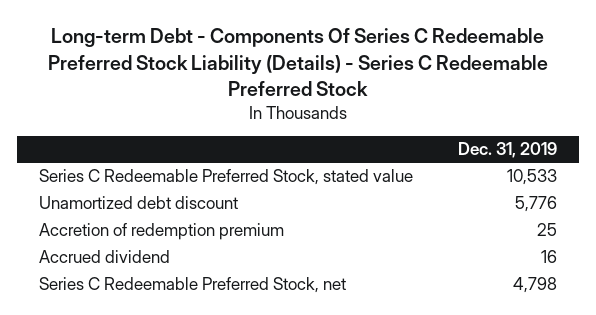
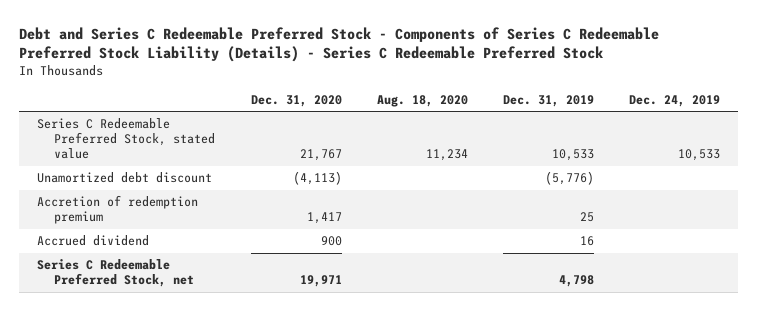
- Long-term Debt - Components Of Series C Redeemable Preferred Stock Liability (Details) - Series C Redeemable Preferred Stock
+ Debt and Series C Redeemable Preferred Stock - Components of Series C Redeemable Preferred Stock Liability (Details) - Series C Redeemable Preferred Stock
- | Dec. 31, 2019
+ | Dec. 31, 2020 | Aug. 18, 2020 | Dec. 31, 2019 | Dec. 24, 2019
- Unamortized debt discount | 5,776
+ Unamortized debt discount | (4,113) | | (5,776) |

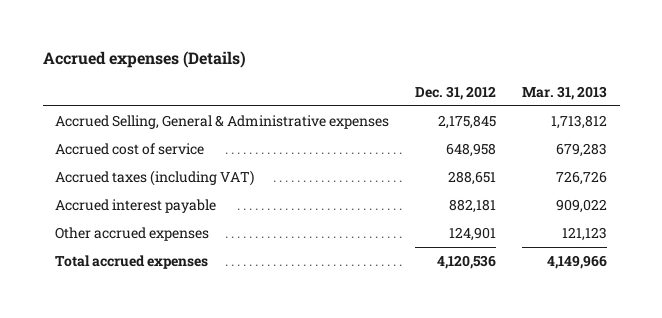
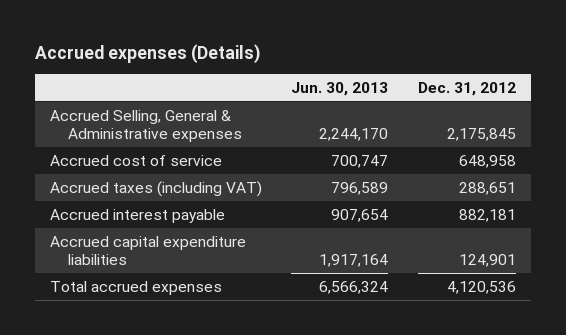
- | Dec. 31, 2012 | Mar. 31, 2013
+ | Jun. 30, 2013 | Dec. 31, 2012
- Other accrued expenses | 124,901 | 121,123
+ Accrued capital expenditure liabilities | 1,917,164 | 124,901

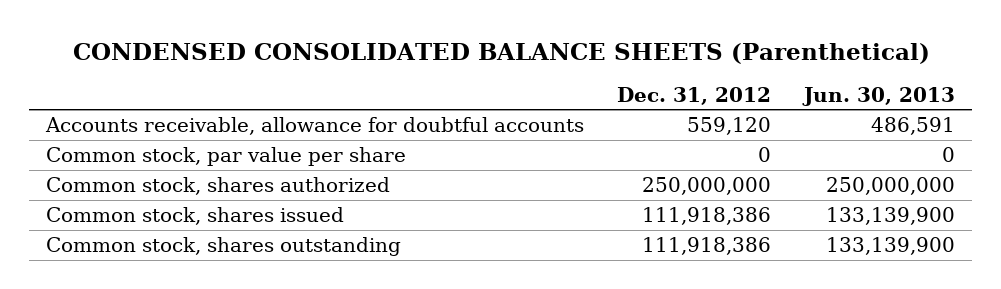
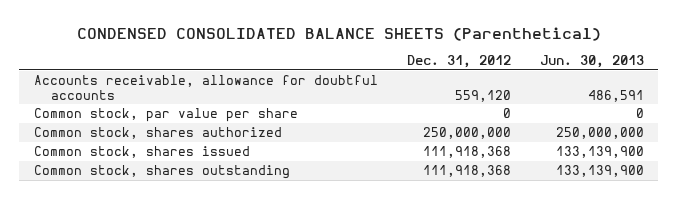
- Common stock, shares issued | 111,918,386 | 133,139,900
- Common stock, shares outstanding | 111,918,386 | 133,139,900
+ Common stock, shares issued | 111,918,368 | 133,139,900
+ Common stock, shares outstanding | 111,918,368 | 133,139,900

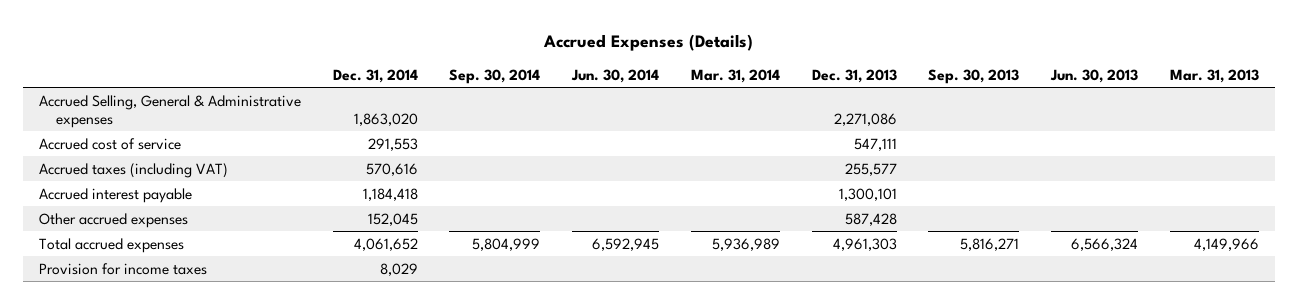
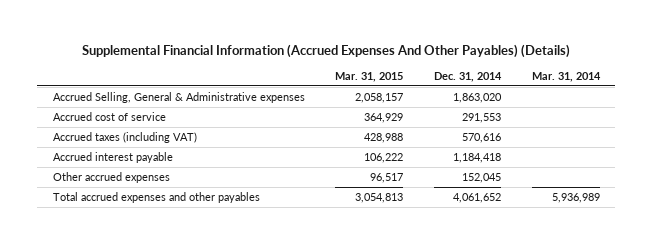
- Accrued Expenses (Details)
+ Supplemental Financial Information (Accrued Expenses And Other Payables) (Details)
- | Dec. 31, 2014 | Sep. 30, 2014 | Jun. 30, 2014 | Mar. 31, 2014 | Dec. 31, 2013 | Sep. 30, 2013 | Jun. 30, 2013 | Mar. 31, 2013
+ | Mar. 31, 2015 | Dec. 31, 2014 | Mar. 31, 2014
- Total accrued expenses | 4,061,652 | 5,804,999 | 6,592,945 | 5,936,989 | 4,961,303 | 5,816,271 | 6,566,324 | 4,149,966
- Provision for income taxes | 8,029 | | | | | | |
+ Total accrued expenses and other payables | 3,054,813 | 4,061,652 | 5,936,989

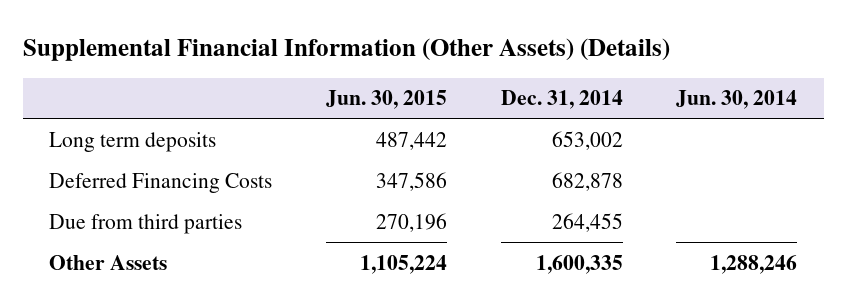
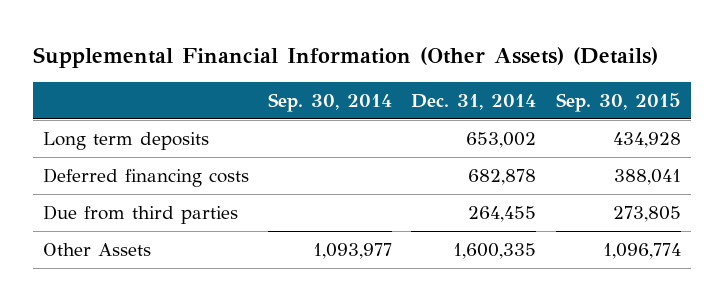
- | Jun. 30, 2015 | Dec. 31, 2014 | Jun. 30, 2014
+ | Sep. 30, 2014 | Dec. 31, 2014 | Sep. 30, 2015
- Deferred Financing Costs | 347,586 | 682,878 |
+ Deferred financing costs | | 682,878 | 388,041

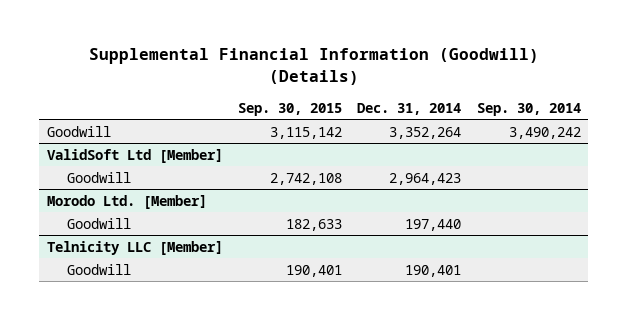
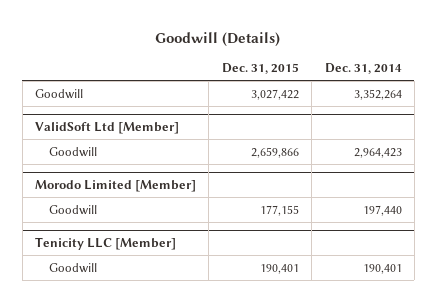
- Supplemental Financial Information (Goodwill) (Details)
+ Goodwill (Details)
- | Sep. 30, 2015 | Dec. 31, 2014 | Sep. 30, 2014
+ | Dec. 31, 2015 | Dec. 31, 2014
- Morodo Ltd. [Member]
+ Morodo Limited [Member]
- Telnicity LLC [Member]
+ Tenicity LLC [Member]

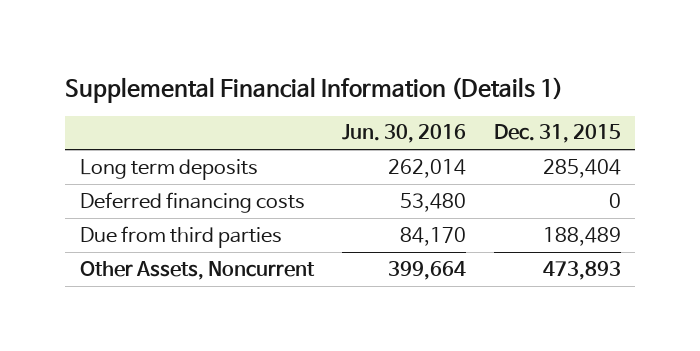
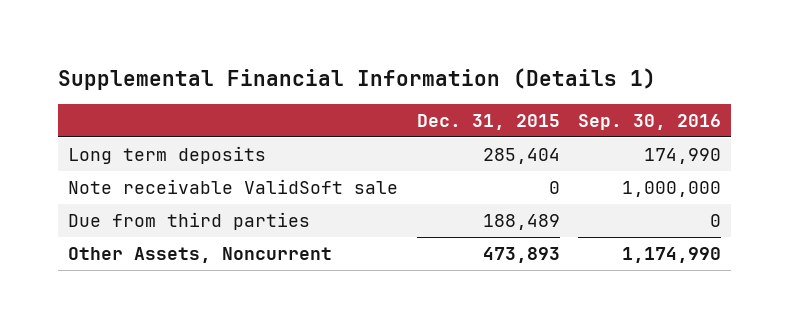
- | Jun. 30, 2016 | Dec. 31, 2015
+ | Dec. 31, 2015 | Sep. 30, 2016
- Deferred financing costs | 53,480 | 0
+ Note receivable ValidSoft sale | 0 | 1,000,000

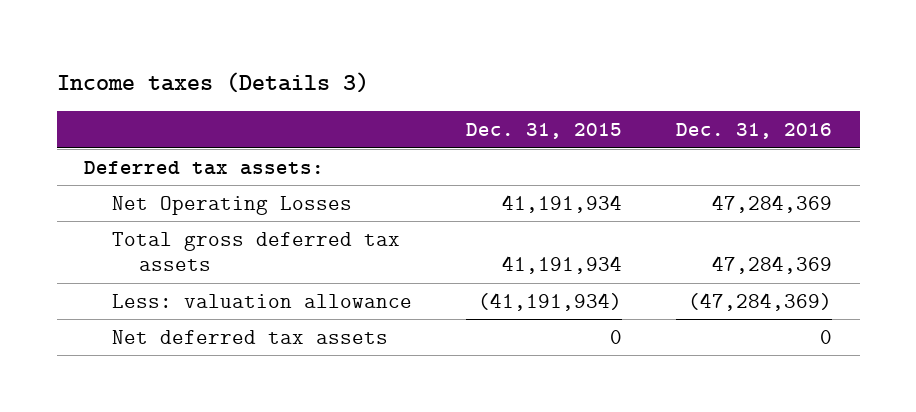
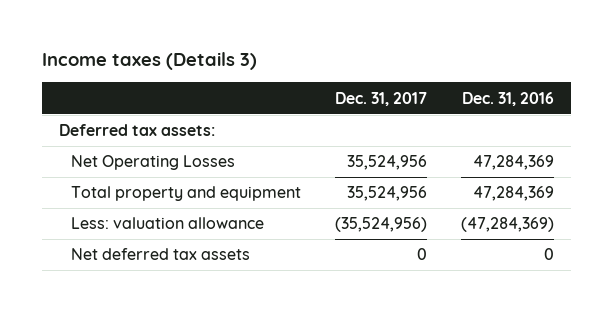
- | Dec. 31, 2015 | Dec. 31, 2016
+ | Dec. 31, 2017 | Dec. 31, 2016
- Total gross deferred tax assets | 41,191,934 | 47,284,369
+ Total property and equipment | 35,524,956 | 47,284,369

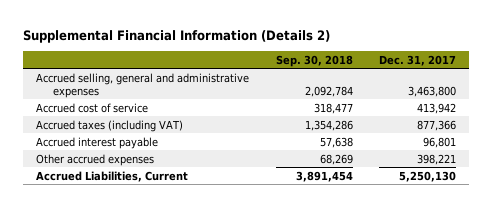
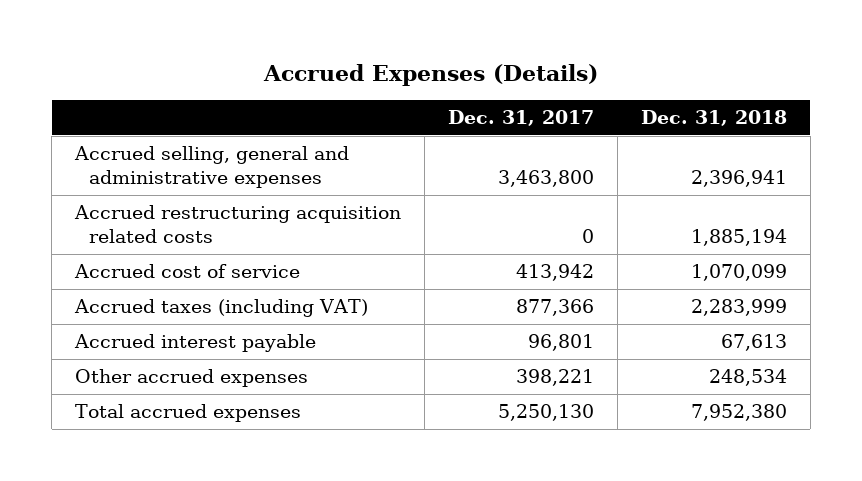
- Supplemental Financial Information (Details 2)
+ Accrued Expenses (Details)
- | Sep. 30, 2018 | Dec. 31, 2017
+ | Dec. 31, 2017 | Dec. 31, 2018
+ Accrued restructuring acquisition related costs | 0 | 1,885,194
- Accrued Liabilities, Current | 3,891,454 | 5,250,130
+ Total accrued expenses | 5,250,130 | 7,952,380

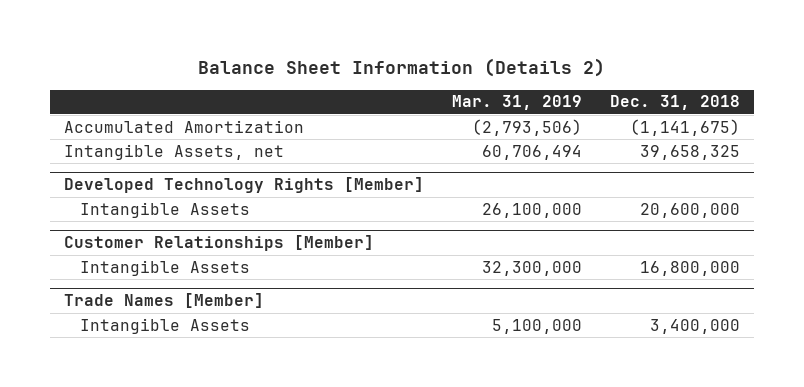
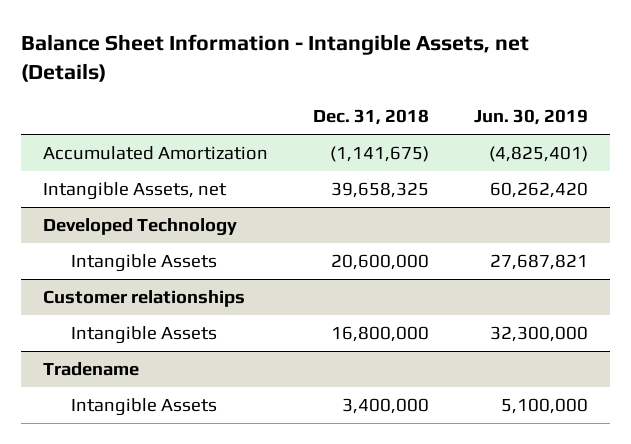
- Balance Sheet Information (Details 2)
+ Balance Sheet Information - Intangible Assets, net (Details)
- | Mar. 31, 2019 | Dec. 31, 2018
+ | Dec. 31, 2018 | Jun. 30, 2019
- Developed Technology Rights [Member]
+ Developed Technology
- Customer Relationships [Member]
+ Customer relationships
- Trade Names [Member]
+ Tradename

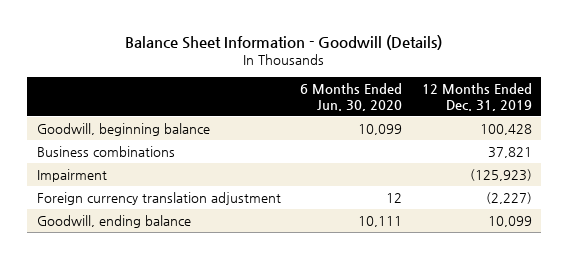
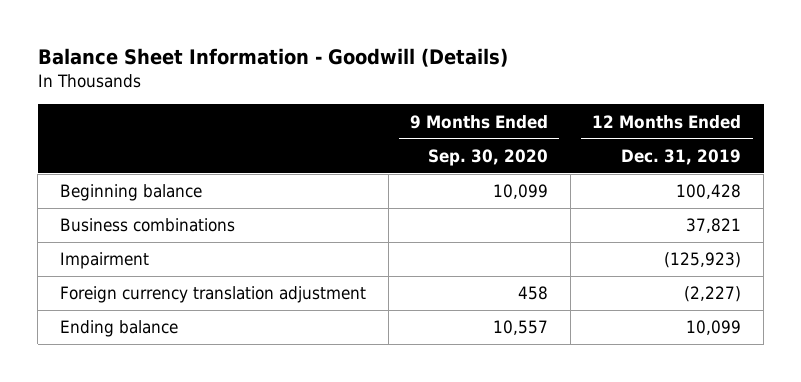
- | 6 Months Ended Jun. 30, 2020 | 12 Months Ended Dec. 31, 2019
+ | 9 Months Ended Sep. 30, 2020 | 12 Months Ended Dec. 31, 2019
- Goodwill, beginning balance | 10,099 | 100,428
+ Beginning balance | 10,099 | 100,428
- Goodwill, ending balance | 10,111 | 10,099
+ Ending balance | 10,557 | 10,099

